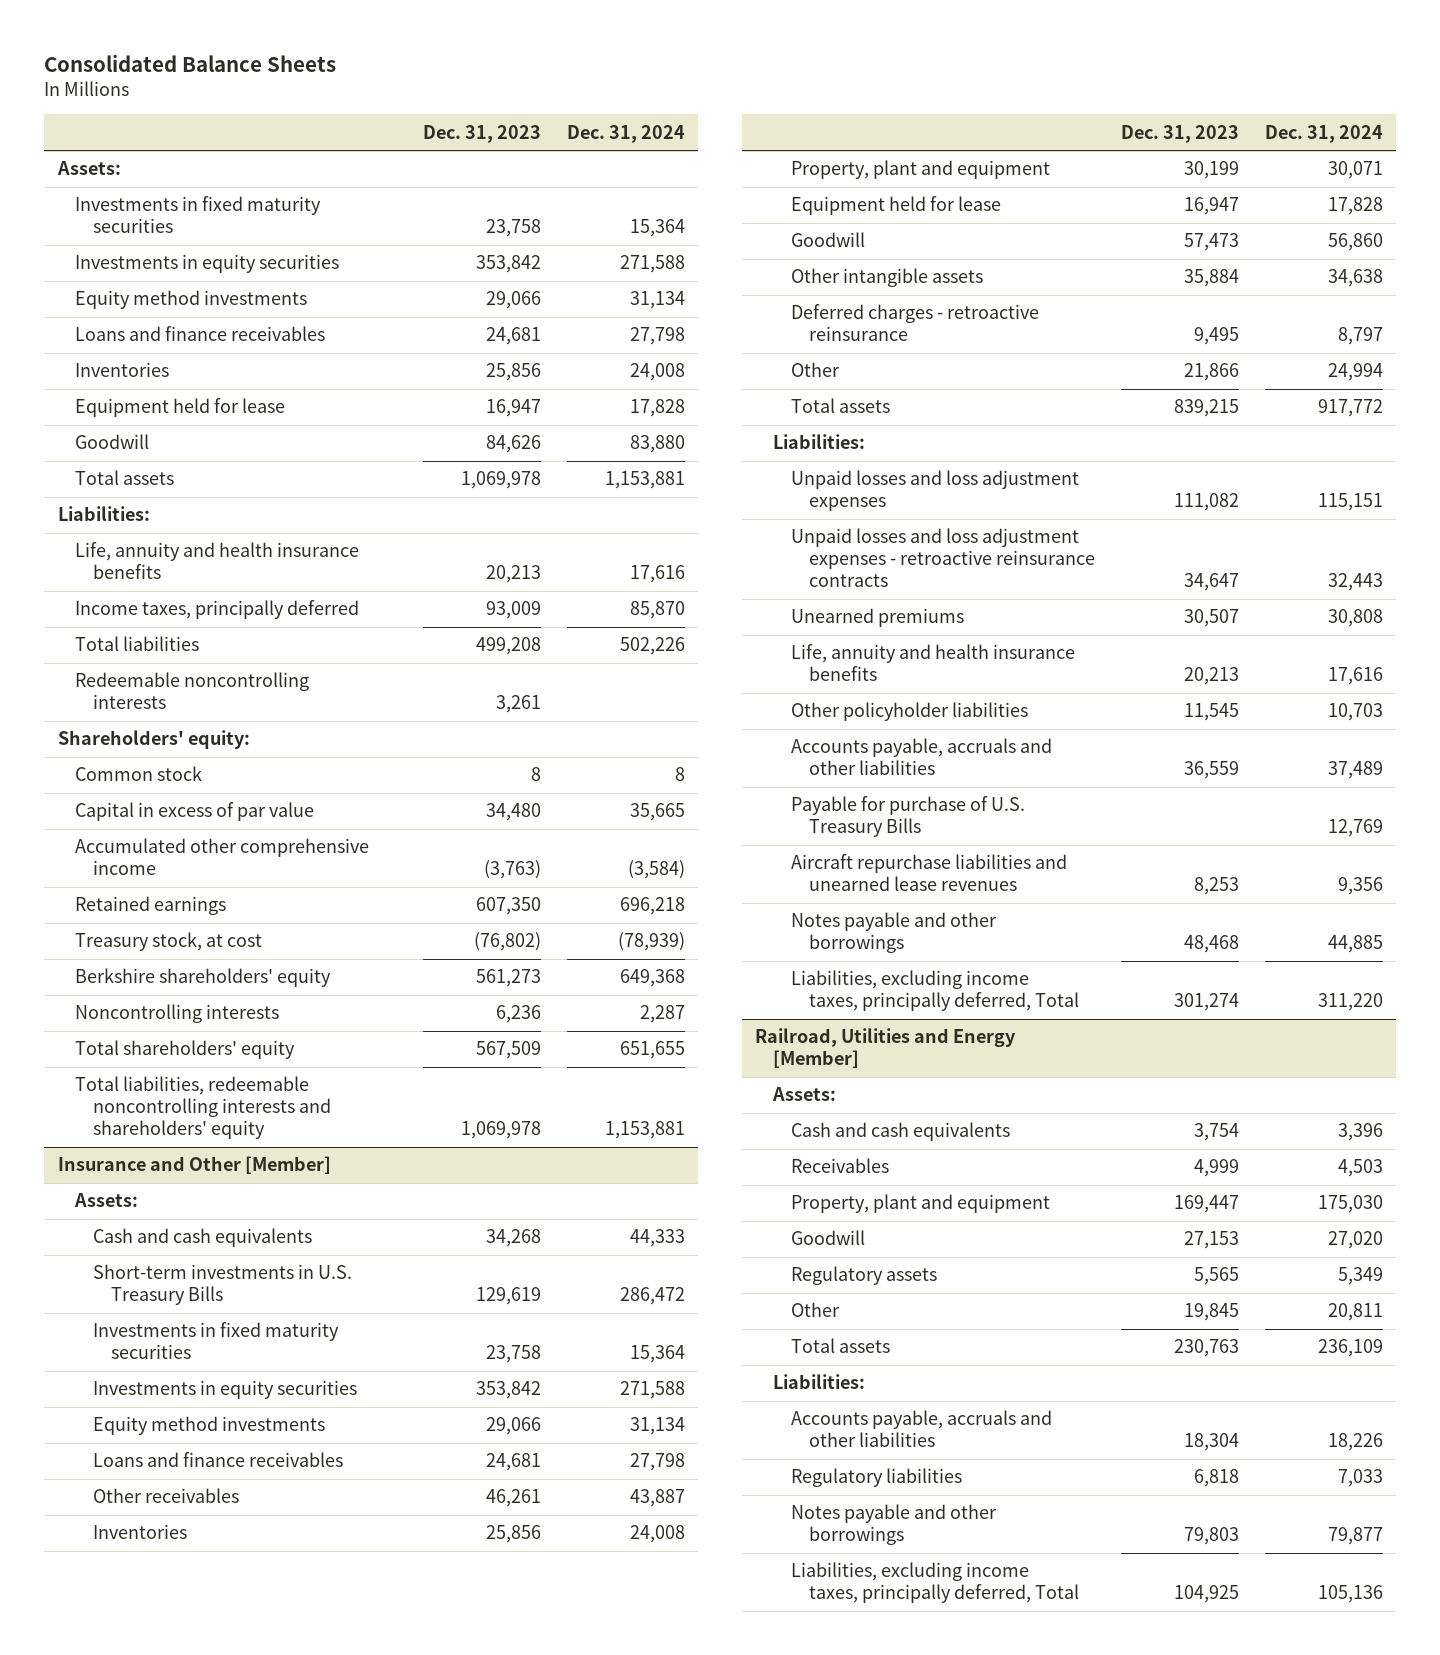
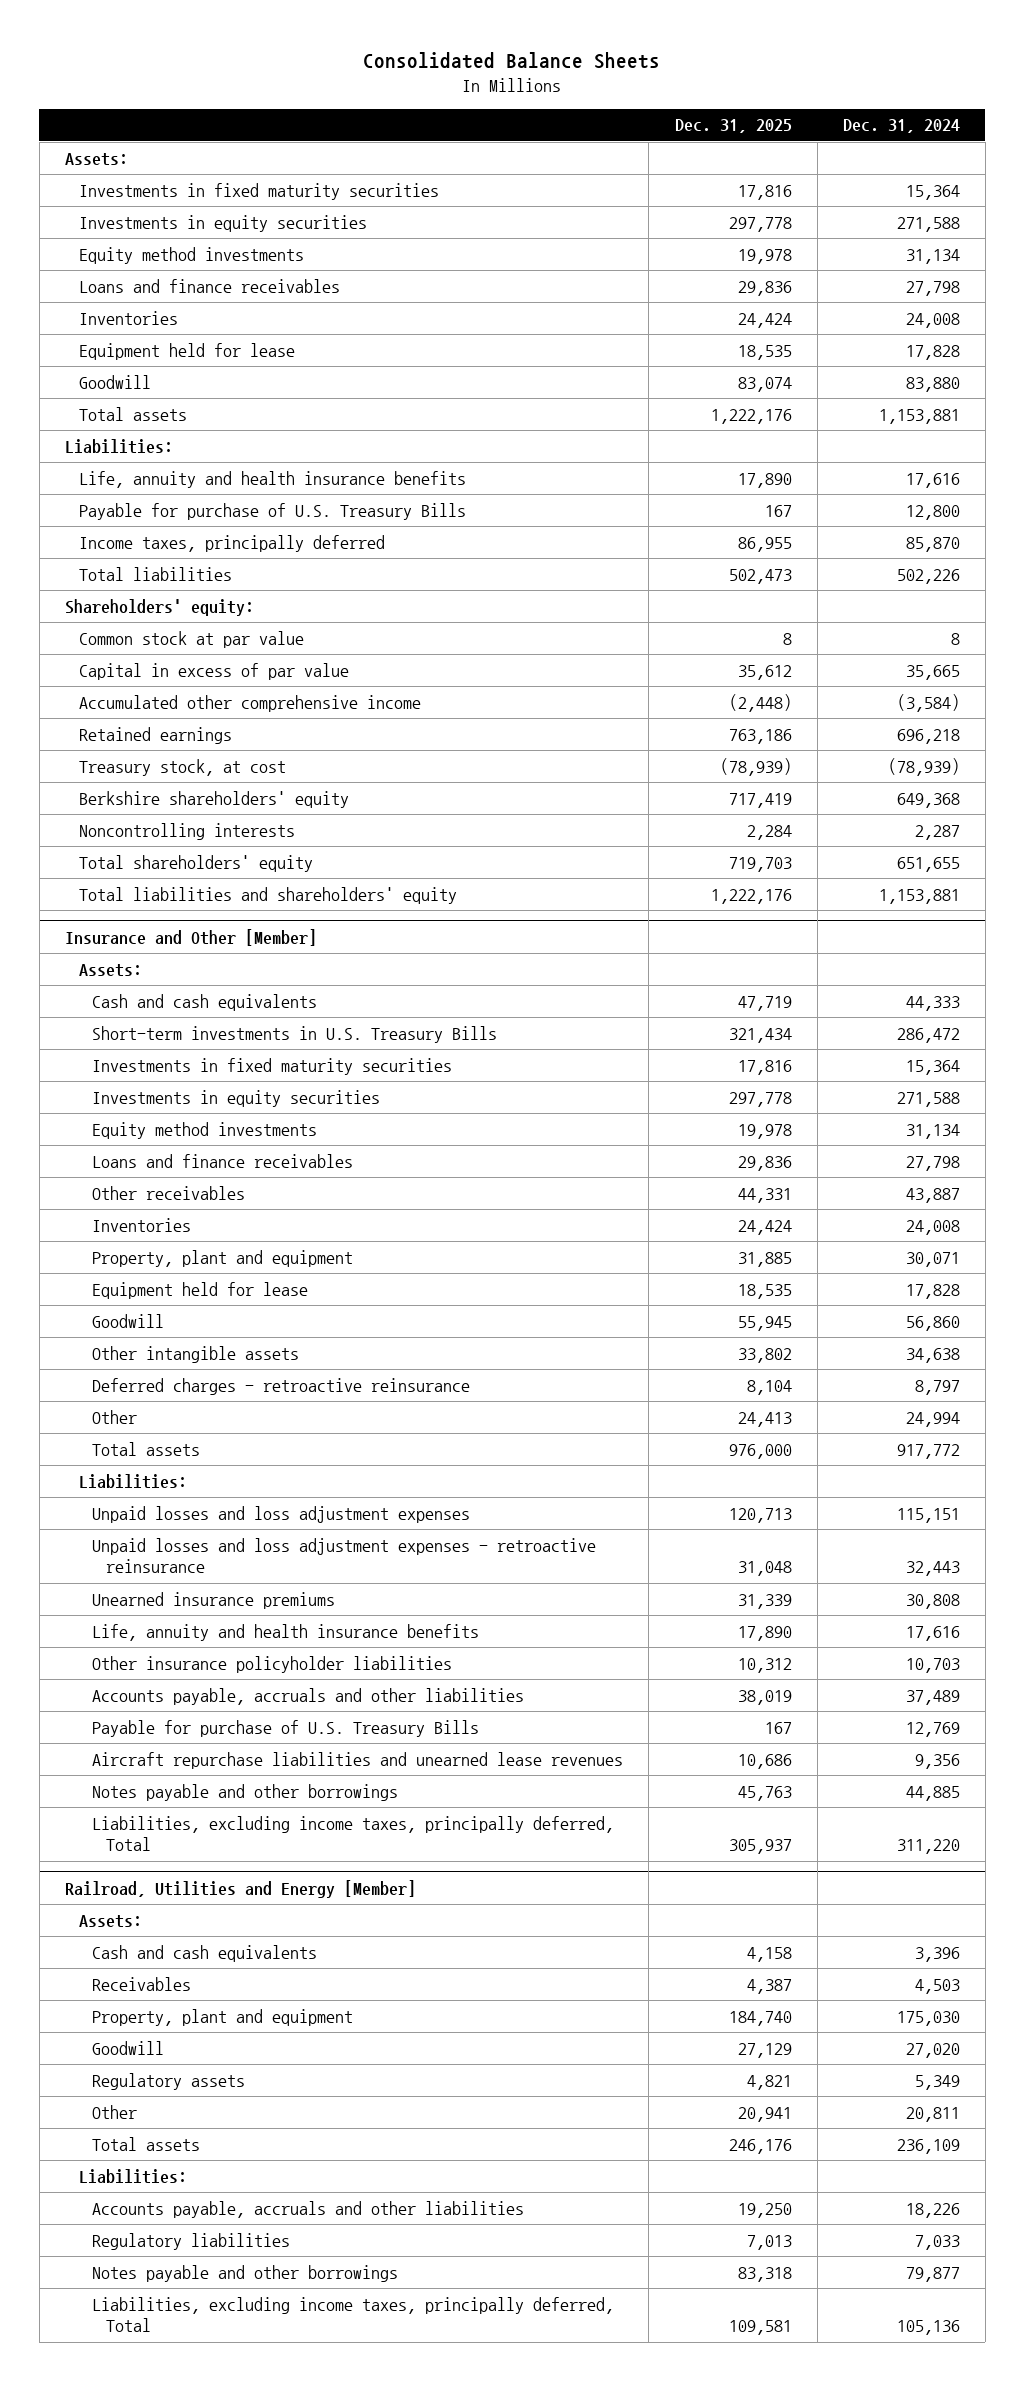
- | Dec. 31, 2023 | Dec. 31, 2024
+ | Dec. 31, 2025 | Dec. 31, 2024
+ Payable for purchase of U.S. Treasury Bills | 167 | 12,800
- Redeemable noncontrolling interests | 3,261 |
- Common stock | 8 | 8
+ Common stock at par value | 8 | 8
- Total liabilities, redeemable noncontrolling interests and shareholders' equity | 1,069,978 | 1,153,881
+ Total liabilities and shareholders' equity | 1,222,176 | 1,153,881
@ Insurance and Other [Member]
- Unpaid losses and loss adjustment expenses - retroactive reinsurance contracts | 34,647 | 32,443
- Unearned premiums | 30,507 | 30,808
+ Unpaid losses and loss adjustment expenses - retroactive reinsurance | 31,048 | 32,443
+ Unearned insurance premiums | 31,339 | 30,808
- Other policyholder liabilities | 11,545 | 10,703
+ Other insurance policyholder liabilities | 10,312 | 10,703

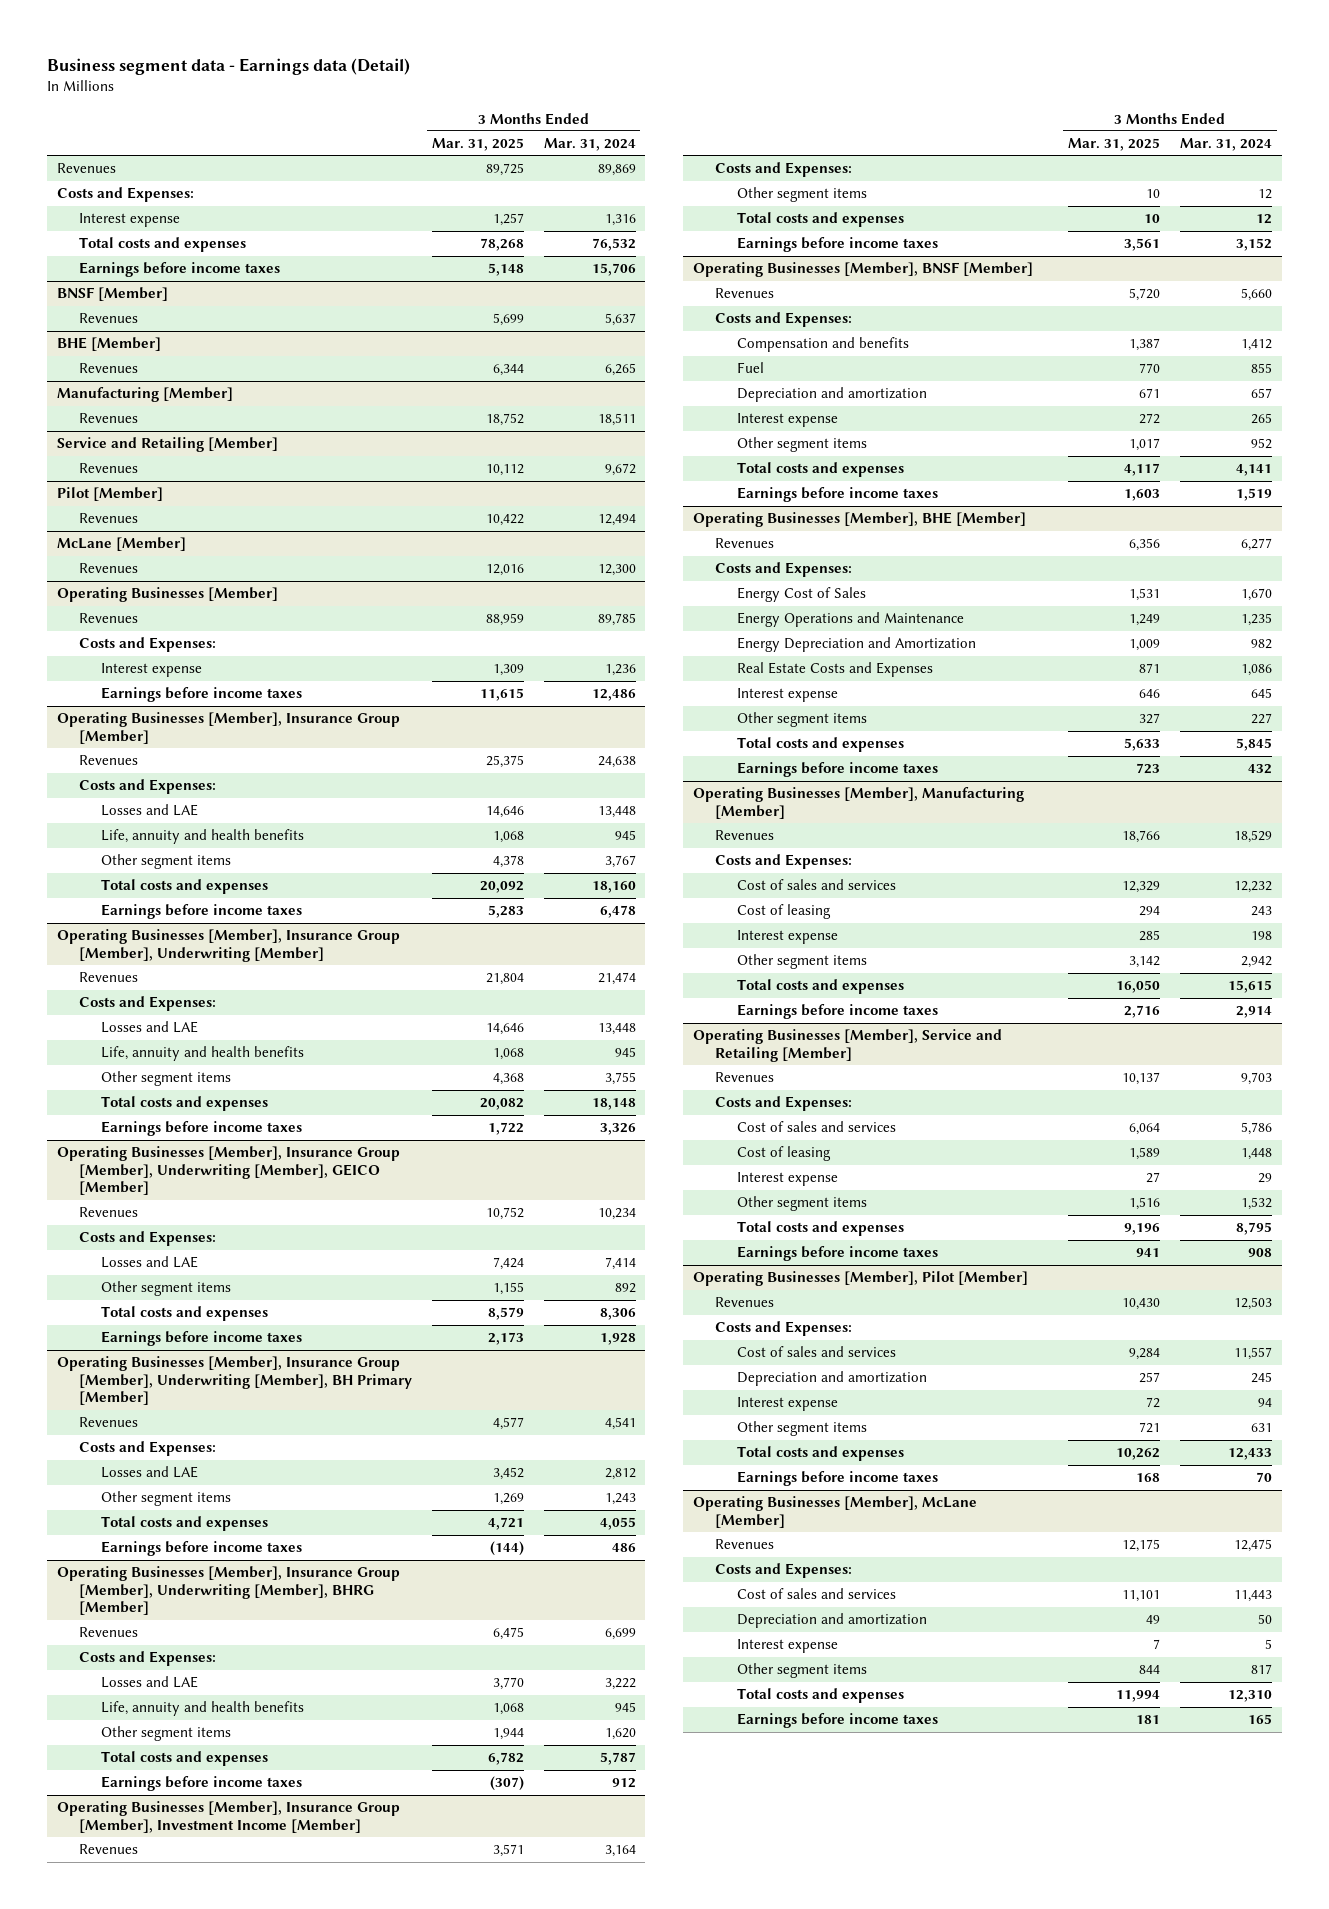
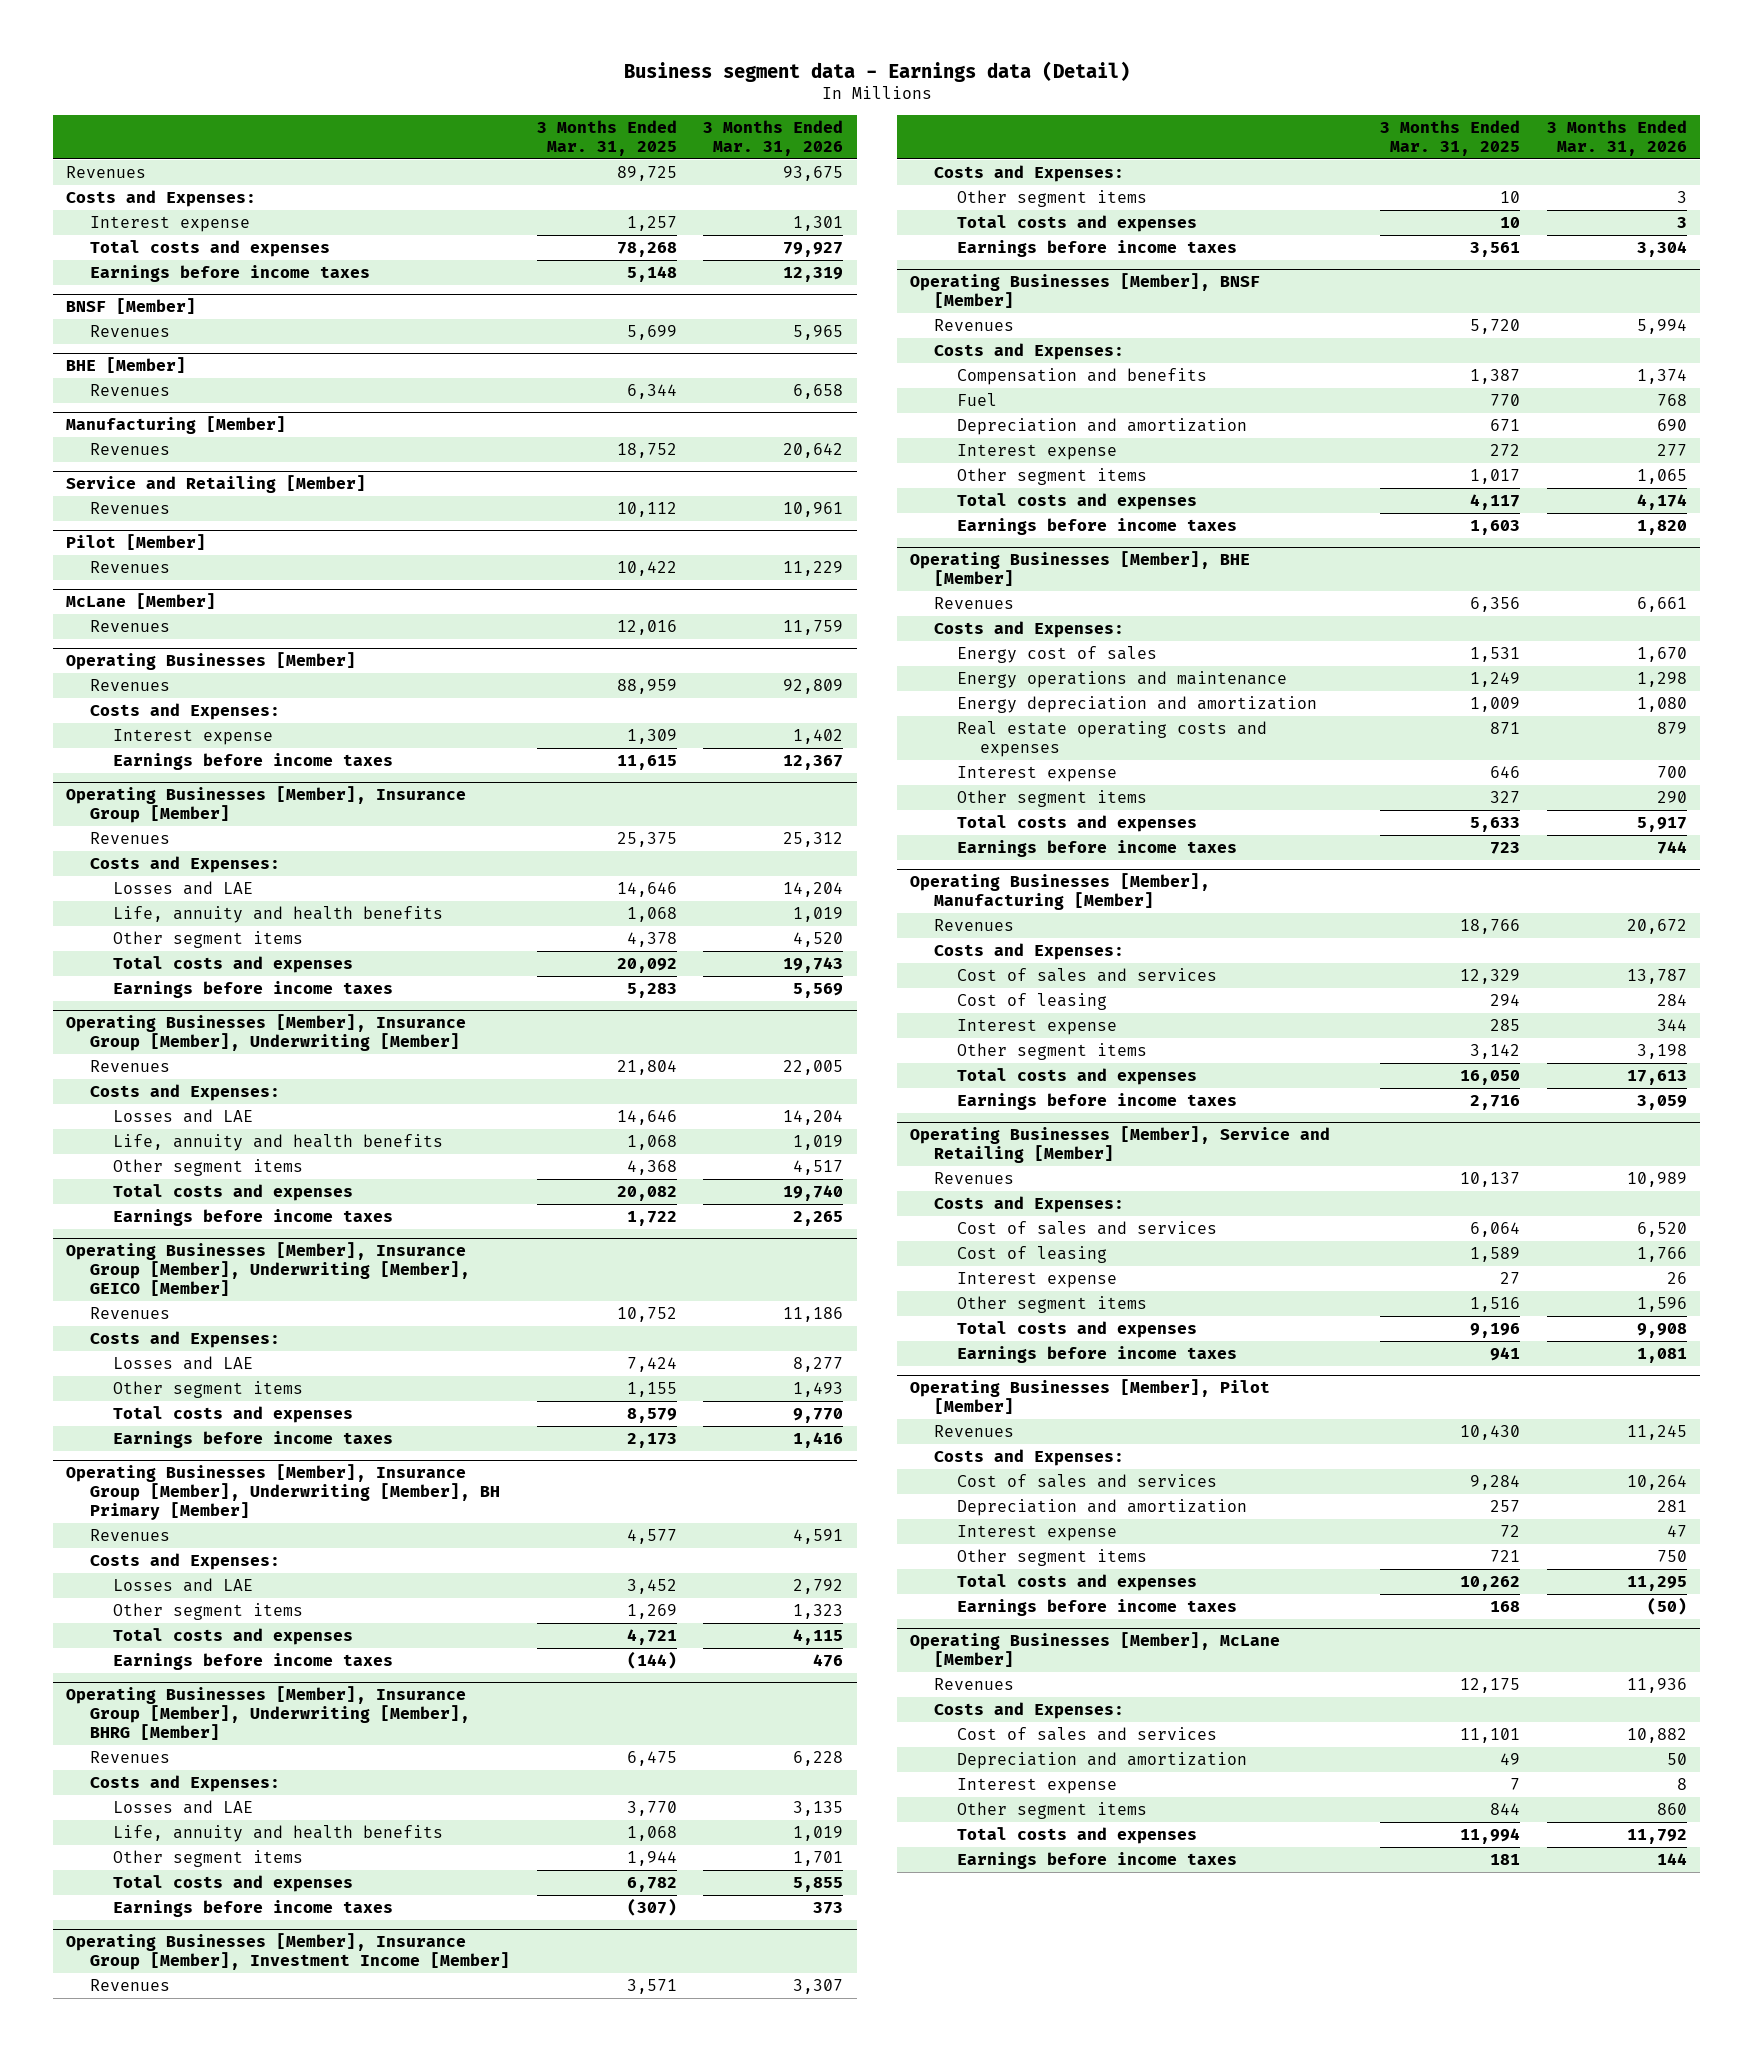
- | 3 Months Ended Mar. 31, 2025 | 3 Months Ended Mar. 31, 2024
+ | 3 Months Ended Mar. 31, 2025 | 3 Months Ended Mar. 31, 2026
@ Operating Businesses [Member], BHE [Member]
- Energy Cost of Sales | 1,531 | 1,670
- Energy Operations and Maintenance | 1,249 | 1,235
- Energy Depreciation and Amortization | 1,009 | 982
- Real Estate Costs and Expenses | 871 | 1,086
+ Energy cost of sales | 1,531 | 1,670
+ Energy operations and maintenance | 1,249 | 1,298
+ Energy depreciation and amortization | 1,009 | 1,080
+ Real estate operating costs and expenses | 871 | 879

